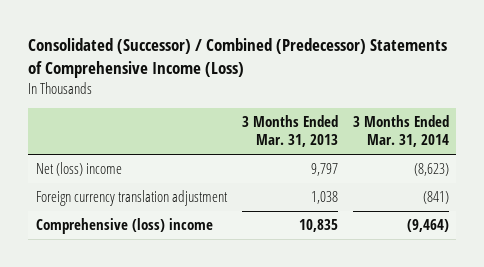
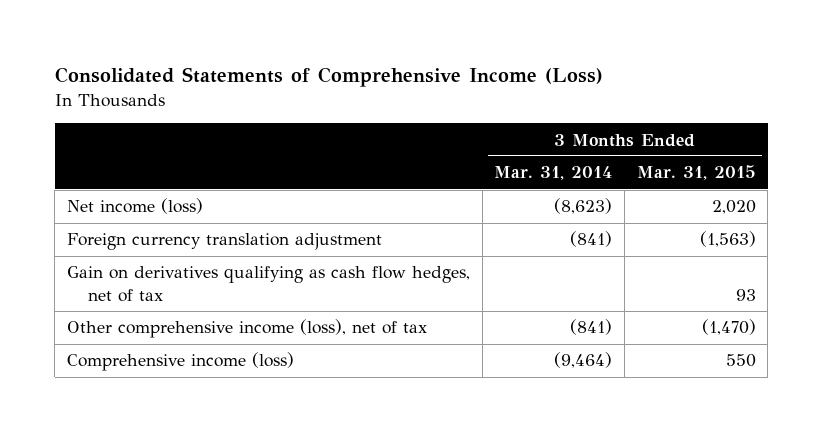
- Consolidated (Successor) / Combined (Predecessor) Statements of Comprehensive Income (Loss)
+ Consolidated Statements of Comprehensive Income (Loss)
- | 3 Months Ended Mar. 31, 2013 | 3 Months Ended Mar. 31, 2014
+ | 3 Months Ended Mar. 31, 2014 | 3 Months Ended Mar. 31, 2015
- Net (loss) income | 9,797 | (8,623)
+ Net income (loss) | (8,623) | 2,020
- Comprehensive (loss) income | 10,835 | (9,464)
+ Gain on derivatives qualifying as cash flow hedges, net of tax | | 93
+ Other comprehensive income (loss), net of tax | (841) | (1,470)
+ Comprehensive income (loss) | (9,464) | 550

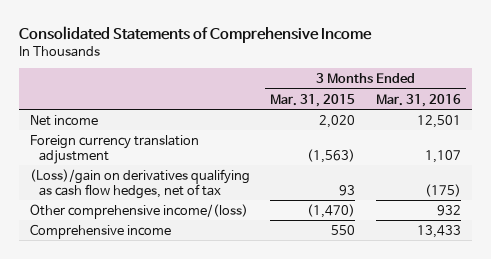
- Consolidated Statements of Comprehensive Income (Loss)
+ Consolidated Statements of Comprehensive Income
- | 3 Months Ended Mar. 31, 2014 | 3 Months Ended Mar. 31, 2015
+ | 3 Months Ended Mar. 31, 2015 | 3 Months Ended Mar. 31, 2016
- Net income (loss) | (8,623) | 2,020
+ Net income | 2,020 | 12,501
- Gain on derivatives qualifying as cash flow hedges, net of tax | | 93
- Other comprehensive income (loss), net of tax | (841) | (1,470)
- Comprehensive income (loss) | (9,464) | 550
+ (Loss)/gain on derivatives qualifying as cash flow hedges, net of tax | 93 | (175)
+ Other comprehensive income/(loss) | (1,470) | 932
+ Comprehensive income | 550 | 13,433

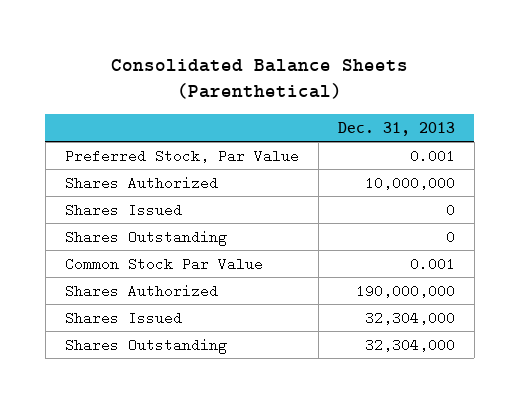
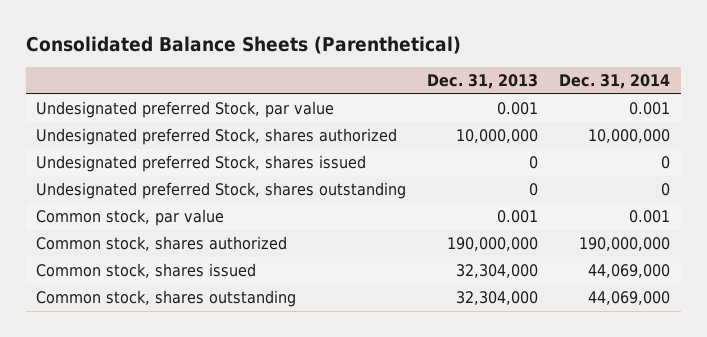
- | Dec. 31, 2013
+ | Dec. 31, 2013 | Dec. 31, 2014
- Preferred Stock, Par Value | 0.001
- Shares Authorized | 10,000,000
- Shares Issued | 0
- Shares Outstanding | 0
- Common Stock Par Value | 0.001
- Shares Authorized | 190,000,000
- Shares Issued | 32,304,000
- Shares Outstanding | 32,304,000
+ Undesignated preferred Stock, par value | 0.001 | 0.001
+ Undesignated preferred Stock, shares authorized | 10,000,000 | 10,000,000
+ Undesignated preferred Stock, shares issued | 0 | 0
+ Undesignated preferred Stock, shares outstanding | 0 | 0
+ Common stock, par value | 0.001 | 0.001
+ Common stock, shares authorized | 190,000,000 | 190,000,000
+ Common stock, shares issued | 32,304,000 | 44,069,000
+ Common stock, shares outstanding | 32,304,000 | 44,069,000

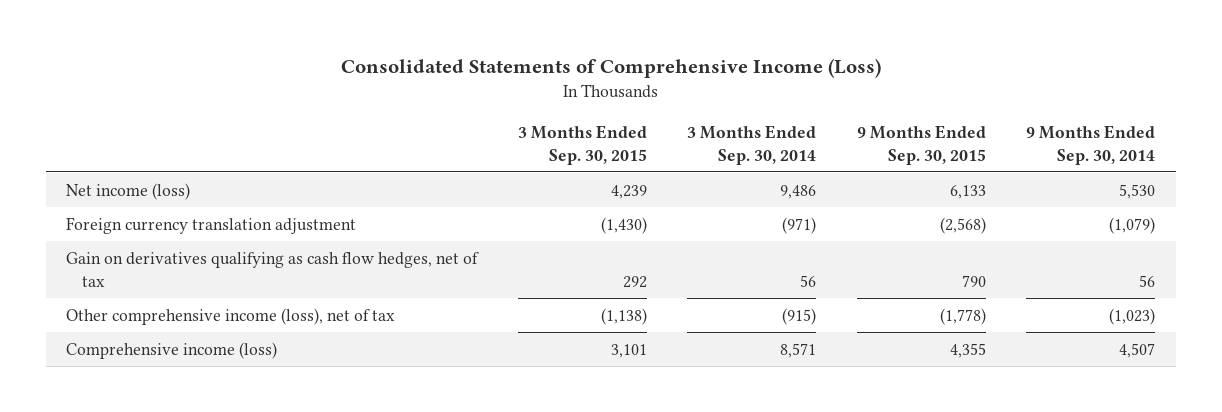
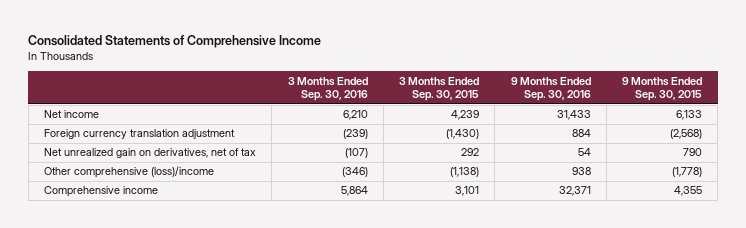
- Consolidated Statements of Comprehensive Income (Loss)
+ Consolidated Statements of Comprehensive Income
- | 3 Months Ended Sep. 30, 2015 | 3 Months Ended Sep. 30, 2014 | 9 Months Ended Sep. 30, 2015 | 9 Months Ended Sep. 30, 2014
+ | 3 Months Ended Sep. 30, 2016 | 3 Months Ended Sep. 30, 2015 | 9 Months Ended Sep. 30, 2016 | 9 Months Ended Sep. 30, 2015
- Net income (loss) | 4,239 | 9,486 | 6,133 | 5,530
+ Net income | 6,210 | 4,239 | 31,433 | 6,133
- Gain on derivatives qualifying as cash flow hedges, net of tax | 292 | 56 | 790 | 56
- Other comprehensive income (loss), net of tax | (1,138) | (915) | (1,778) | (1,023)
- Comprehensive income (loss) | 3,101 | 8,571 | 4,355 | 4,507
+ Net unrealized gain on derivatives, net of tax | (107) | 292 | 54 | 790
+ Other comprehensive (loss)/income | (346) | (1,138) | 938 | (1,778)
+ Comprehensive income | 5,864 | 3,101 | 32,371 | 4,355

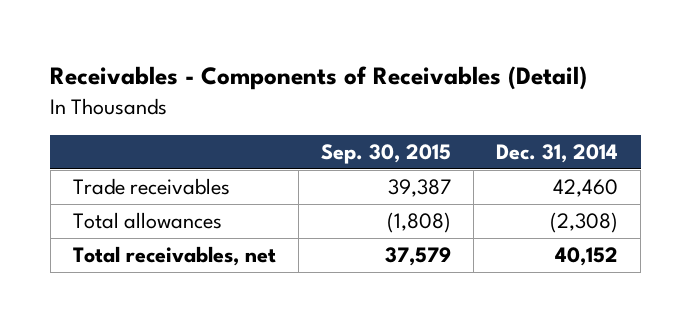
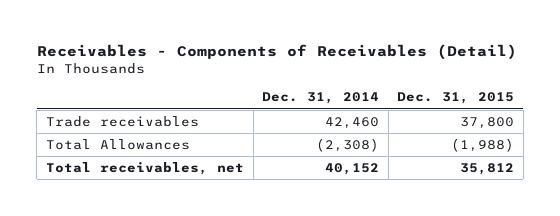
- | Sep. 30, 2015 | Dec. 31, 2014
+ | Dec. 31, 2014 | Dec. 31, 2015
- Total allowances | (1,808) | (2,308)
+ Total Allowances | (2,308) | (1,988)

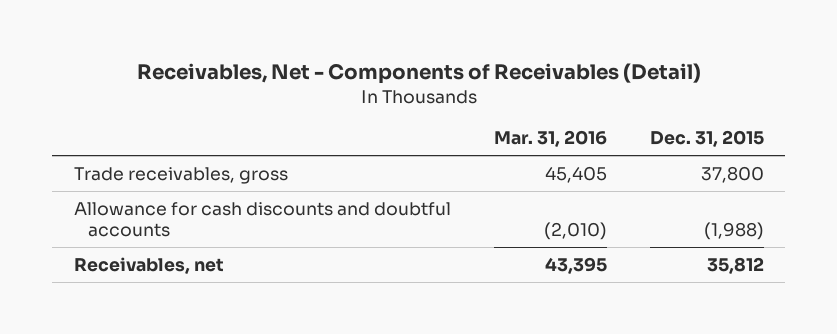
- Receivables - Components of Receivables (Detail)
+ Receivables, Net - Components of Receivables (Detail)
- | Dec. 31, 2014 | Dec. 31, 2015
+ | Mar. 31, 2016 | Dec. 31, 2015
- Trade receivables | 42,460 | 37,800
- Total Allowances | (2,308) | (1,988)
- Total receivables, net | 40,152 | 35,812
+ Trade receivables, gross | 45,405 | 37,800
+ Allowance for cash discounts and doubtful accounts | (2,010) | (1,988)
+ Receivables, net | 43,395 | 35,812

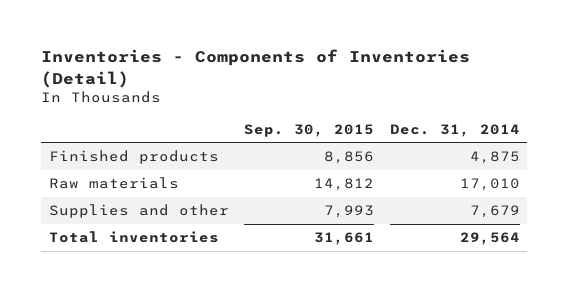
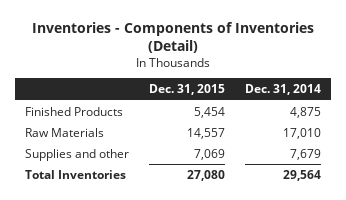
- | Sep. 30, 2015 | Dec. 31, 2014
+ | Dec. 31, 2015 | Dec. 31, 2014
- Finished products | 8,856 | 4,875
- Raw materials | 14,812 | 17,010
+ Finished Products | 5,454 | 4,875
+ Raw Materials | 14,557 | 17,010
- Total inventories | 31,661 | 29,564
+ Total Inventories | 27,080 | 29,564

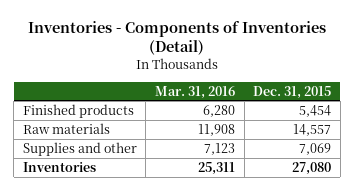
- | Dec. 31, 2015 | Dec. 31, 2014
+ | Mar. 31, 2016 | Dec. 31, 2015
- Finished Products | 5,454 | 4,875
- Raw Materials | 14,557 | 17,010
+ Finished products | 6,280 | 5,454
+ Raw materials | 11,908 | 14,557
- Total Inventories | 27,080 | 29,564
+ Inventories | 25,311 | 27,080

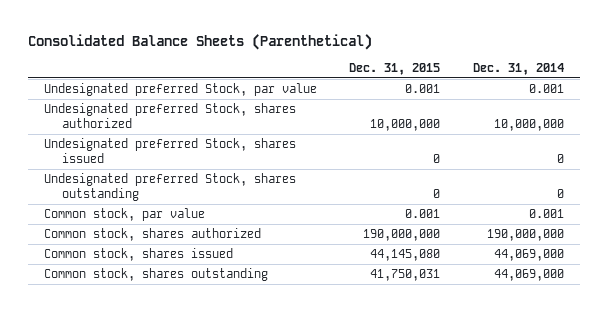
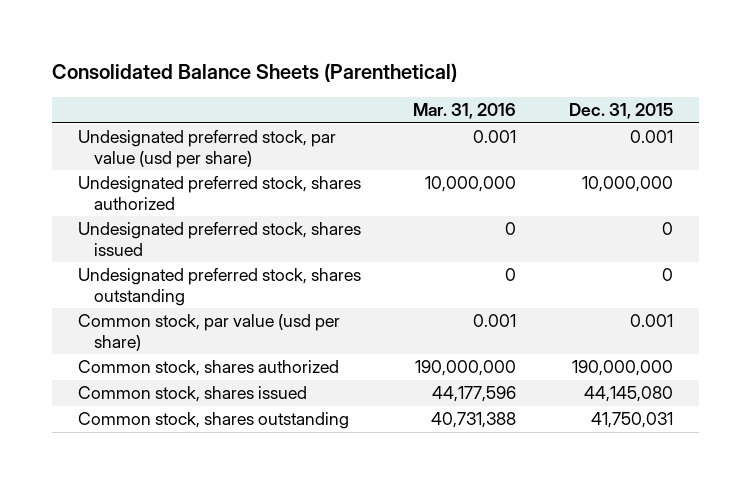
- | Dec. 31, 2015 | Dec. 31, 2014
+ | Mar. 31, 2016 | Dec. 31, 2015
- Undesignated preferred Stock, par value | 0.001 | 0.001
- Undesignated preferred Stock, shares authorized | 10,000,000 | 10,000,000
- Undesignated preferred Stock, shares issued | 0 | 0
- Undesignated preferred Stock, shares outstanding | 0 | 0
- Common stock, par value | 0.001 | 0.001
+ Undesignated preferred stock, par value (usd per share) | 0.001 | 0.001
+ Undesignated preferred stock, shares authorized | 10,000,000 | 10,000,000
+ Undesignated preferred stock, shares issued | 0 | 0
+ Undesignated preferred stock, shares outstanding | 0 | 0
+ Common stock, par value (usd per share) | 0.001 | 0.001

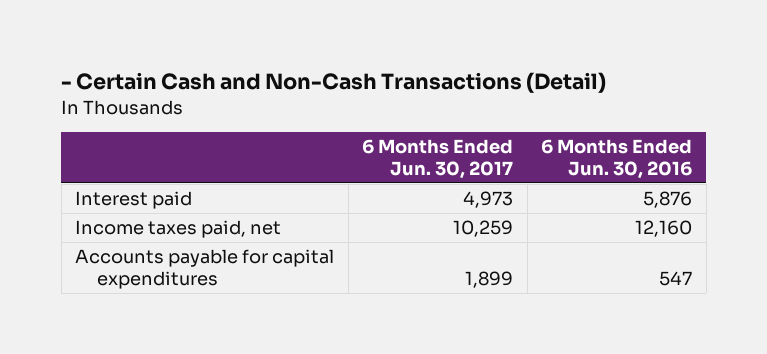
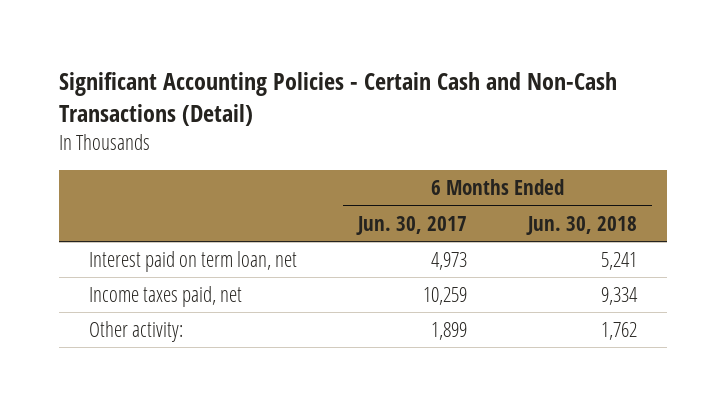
- - Certain Cash and Non-Cash Transactions (Detail)
+ Significant Accounting Policies - Certain Cash and Non-Cash Transactions (Detail)
- | 6 Months Ended Jun. 30, 2017 | 6 Months Ended Jun. 30, 2016
+ | 6 Months Ended Jun. 30, 2017 | 6 Months Ended Jun. 30, 2018
- Interest paid | 4,973 | 5,876
+ Interest paid on term loan, net | 4,973 | 5,241
- Accounts payable for capital expenditures | 1,899 | 547
+ Other activity: | 1,899 | 1,762

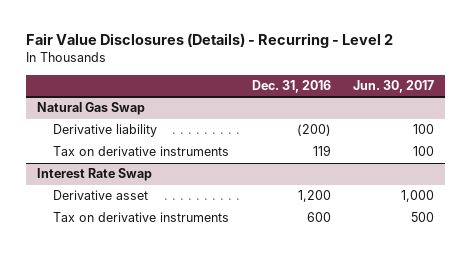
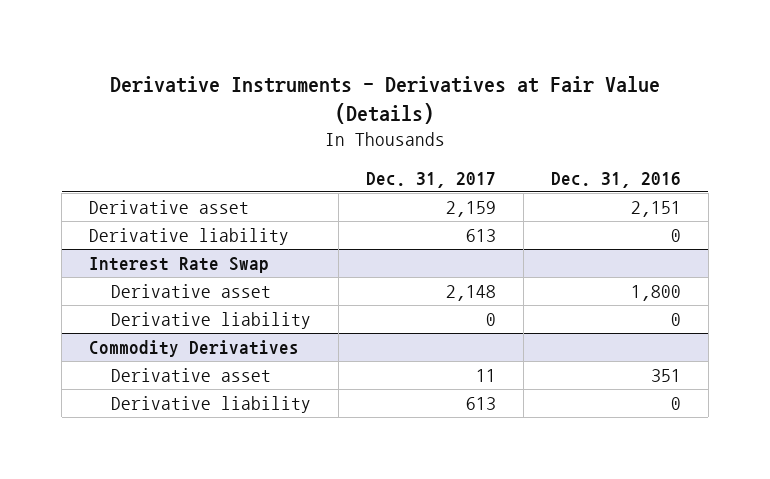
- Fair Value Disclosures (Details) - Recurring - Level 2
+ Derivative Instruments - Derivatives at Fair Value (Details)
- | Dec. 31, 2016 | Jun. 30, 2017
+ | Dec. 31, 2017 | Dec. 31, 2016
- Natural Gas Swap
- Derivative liability | (200) | 100
- Tax on derivative instruments | 119 | 100
+ Derivative asset | 2,159 | 2,151
+ Derivative liability | 613 | 0
@ Interest Rate Swap
- Derivative asset | 1,200 | 1,000
- Tax on derivative instruments | 600 | 500
+ Derivative asset | 2,148 | 1,800
+ Derivative liability | 0 | 0
+ Commodity Derivatives
+ Derivative asset | 11 | 351
+ Derivative liability | 613 | 0

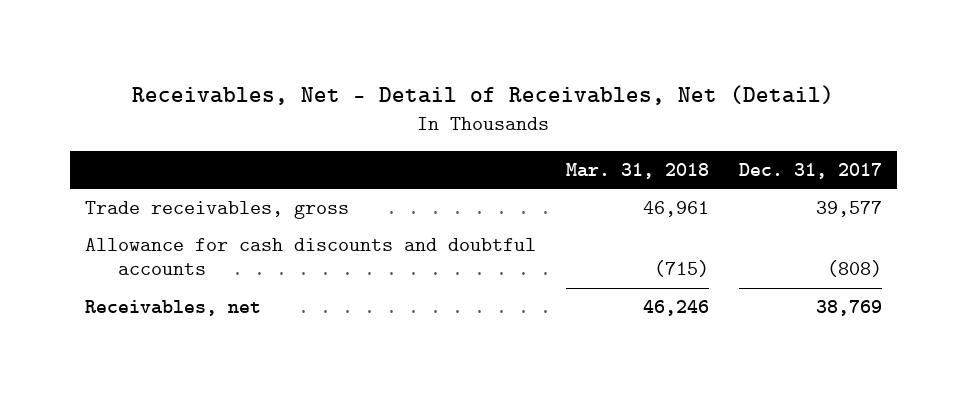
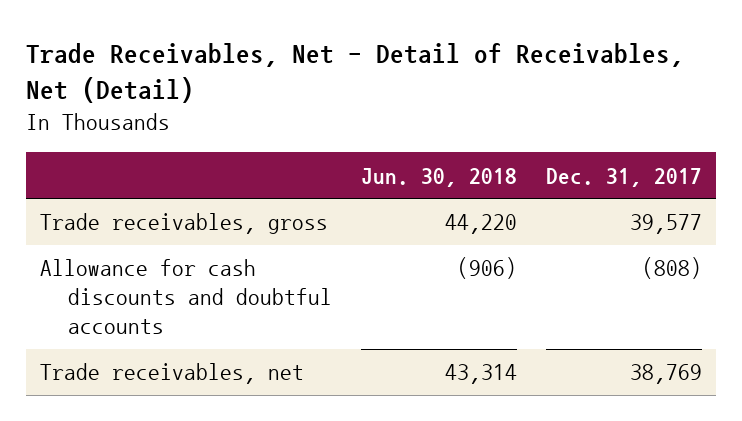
- Receivables, Net - Detail of Receivables, Net (Detail)
+ Trade Receivables, Net - Detail of Receivables, Net (Detail)
- | Mar. 31, 2018 | Dec. 31, 2017
+ | Jun. 30, 2018 | Dec. 31, 2017
- Receivables, net | 46,246 | 38,769
+ Trade receivables, net | 43,314 | 38,769

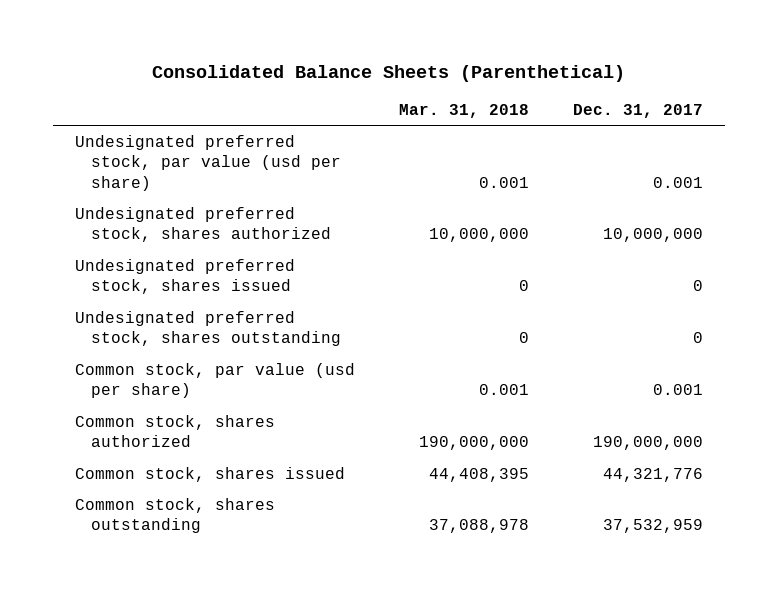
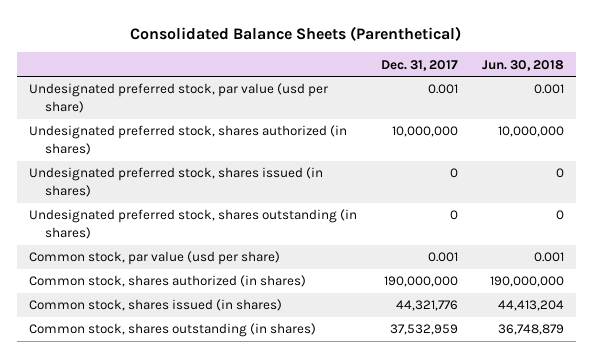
- | Mar. 31, 2018 | Dec. 31, 2017
+ | Dec. 31, 2017 | Jun. 30, 2018
- Undesignated preferred stock, shares authorized | 10,000,000 | 10,000,000
- Undesignated preferred stock, shares issued | 0 | 0
- Undesignated preferred stock, shares outstanding | 0 | 0
+ Undesignated preferred stock, shares authorized (in shares) | 10,000,000 | 10,000,000
+ Undesignated preferred stock, shares issued (in shares) | 0 | 0
+ Undesignated preferred stock, shares outstanding (in shares) | 0 | 0
- Common stock, shares authorized | 190,000,000 | 190,000,000
- Common stock, shares issued | 44,408,395 | 44,321,776
- Common stock, shares outstanding | 37,088,978 | 37,532,959
+ Common stock, shares authorized (in shares) | 190,000,000 | 190,000,000
+ Common stock, shares issued (in shares) | 44,321,776 | 44,413,204
+ Common stock, shares outstanding (in shares) | 37,532,959 | 36,748,879

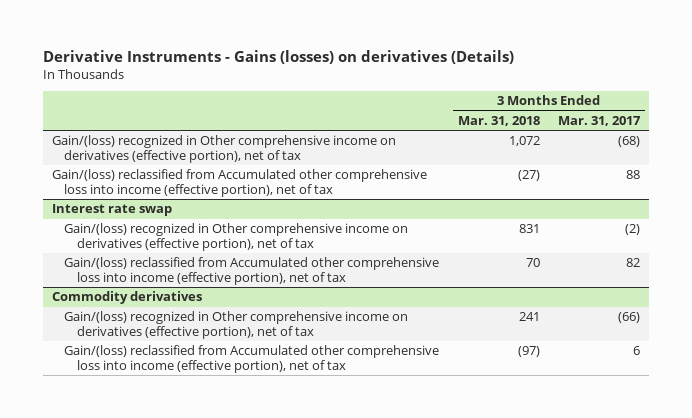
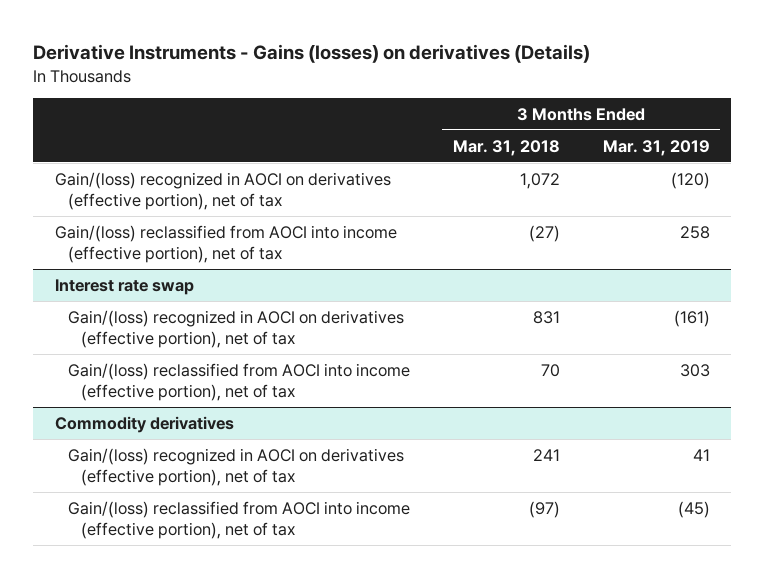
- | 3 Months Ended Mar. 31, 2018 | 3 Months Ended Mar. 31, 2017
+ | 3 Months Ended Mar. 31, 2018 | 3 Months Ended Mar. 31, 2019
- Gain/(loss) recognized in Other comprehensive income on derivatives (effective portion), net of tax | 1,072 | (68)
- Gain/(loss) reclassified from Accumulated other comprehensive loss into income (effective portion), net of tax | (27) | 88
+ Gain/(loss) recognized in AOCI on derivatives (effective portion), net of tax | 1,072 | (120)
+ Gain/(loss) reclassified from AOCI into income (effective portion), net of tax | (27) | 258
@ Interest rate swap
- Gain/(loss) recognized in Other comprehensive income on derivatives (effective portion), net of tax | 831 | (2)
- Gain/(loss) reclassified from Accumulated other comprehensive loss into income (effective portion), net of tax | 70 | 82
+ Gain/(loss) recognized in AOCI on derivatives (effective portion), net of tax | 831 | (161)
+ Gain/(loss) reclassified from AOCI into income (effective portion), net of tax | 70 | 303
@ Commodity derivatives
- Gain/(loss) recognized in Other comprehensive income on derivatives (effective portion), net of tax | 241 | (66)
- Gain/(loss) reclassified from Accumulated other comprehensive loss into income (effective portion), net of tax | (97) | 6
+ Gain/(loss) recognized in AOCI on derivatives (effective portion), net of tax | 241 | 41
+ Gain/(loss) reclassified from AOCI into income (effective portion), net of tax | (97) | (45)

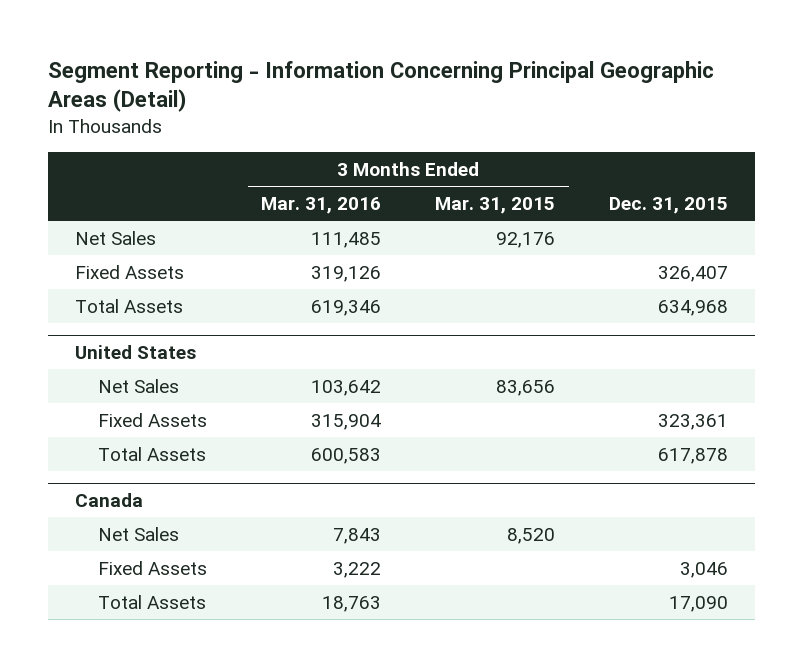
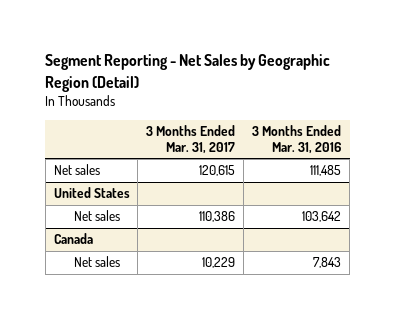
- Segment Reporting - Information Concerning Principal Geographic Areas (Detail)
+ Segment Reporting - Net Sales by Geographic Region (Detail)
- | 3 Months Ended Mar. 31, 2016 | 3 Months Ended Mar. 31, 2015 | Dec. 31, 2015
+ | 3 Months Ended Mar. 31, 2017 | 3 Months Ended Mar. 31, 2016
- Net Sales | 111,485 | 92,176 |
- Fixed Assets | 319,126 | | 326,407
- Total Assets | 619,346 | | 634,968
+ Net sales | 120,615 | 111,485
@ United States
- Net Sales | 103,642 | 83,656 |
- Fixed Assets | 315,904 | | 323,361
- Total Assets | 600,583 | | 617,878
+ Net sales | 110,386 | 103,642
@ Canada
- Net Sales | 7,843 | 8,520 |
- Fixed Assets | 3,222 | | 3,046
- Total Assets | 18,763 | | 17,090
+ Net sales | 10,229 | 7,843

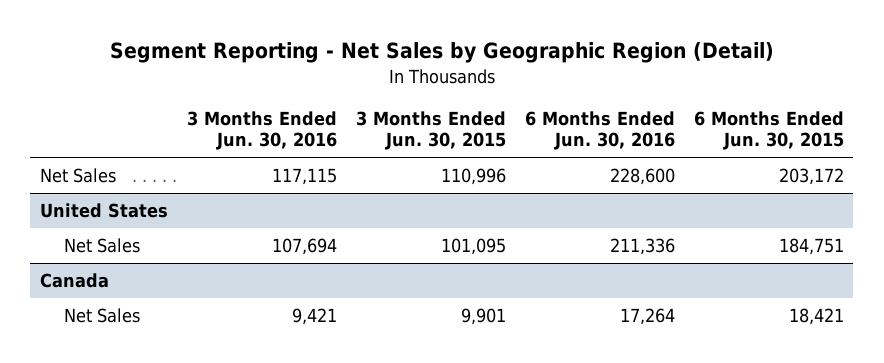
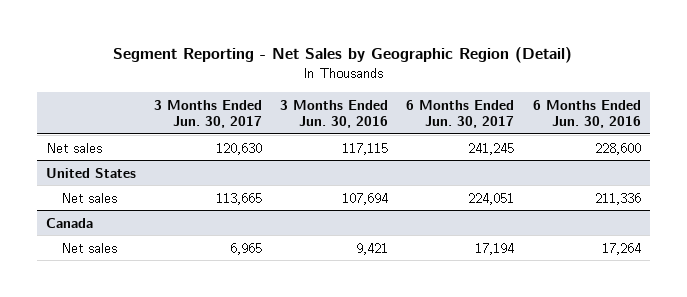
- | 3 Months Ended Jun. 30, 2016 | 3 Months Ended Jun. 30, 2015 | 6 Months Ended Jun. 30, 2016 | 6 Months Ended Jun. 30, 2015
+ | 3 Months Ended Jun. 30, 2017 | 3 Months Ended Jun. 30, 2016 | 6 Months Ended Jun. 30, 2017 | 6 Months Ended Jun. 30, 2016
- Net Sales | 117,115 | 110,996 | 228,600 | 203,172
+ Net sales | 120,630 | 117,115 | 241,245 | 228,600
@ United States
- Net Sales | 107,694 | 101,095 | 211,336 | 184,751
+ Net sales | 113,665 | 107,694 | 224,051 | 211,336
@ Canada
- Net Sales | 9,421 | 9,901 | 17,264 | 18,421
+ Net sales | 6,965 | 9,421 | 17,194 | 17,264

